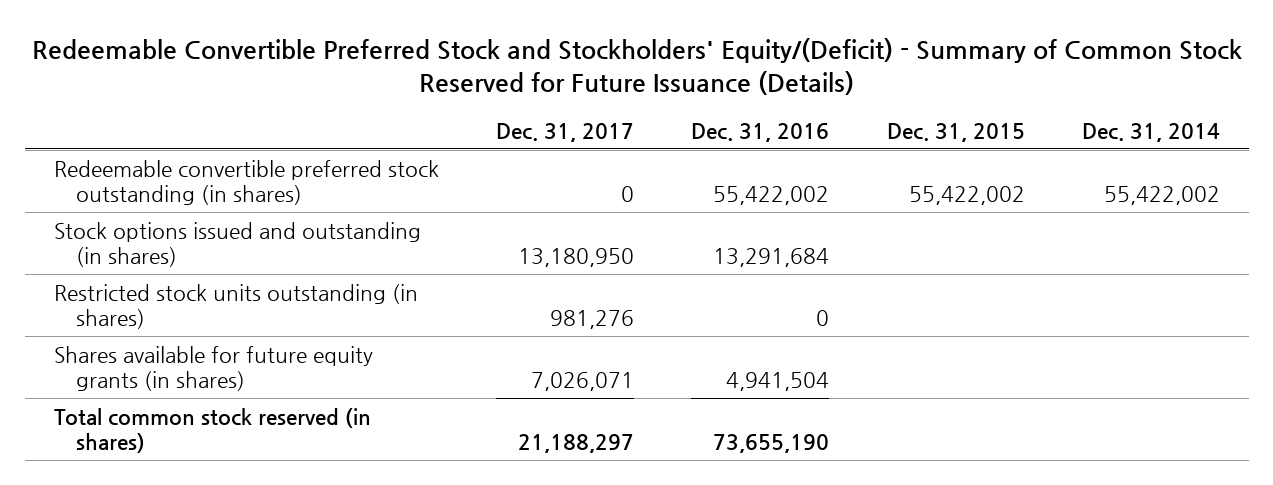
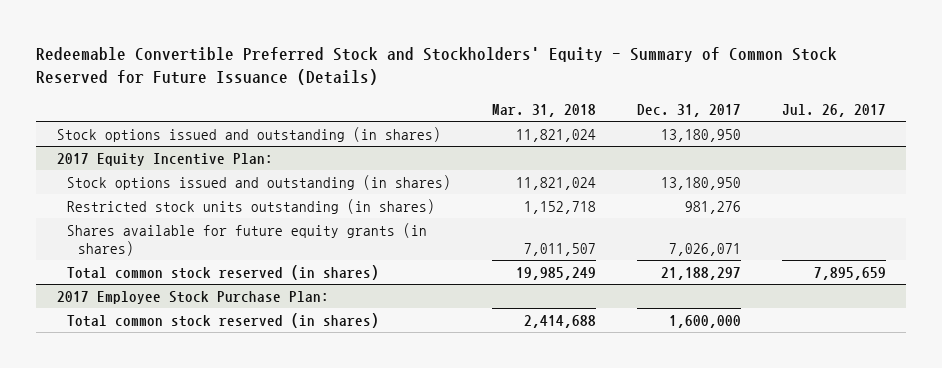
- Redeemable Convertible Preferred Stock and Stockholders' Equity/(Deficit) - Summary of Common Stock Reserved for Future Issuance (Details)
+ Redeemable Convertible Preferred Stock and Stockholders' Equity - Summary of Common Stock Reserved for Future Issuance (Details)
- | Dec. 31, 2017 | Dec. 31, 2016 | Dec. 31, 2015 | Dec. 31, 2014
+ | Mar. 31, 2018 | Dec. 31, 2017 | Jul. 26, 2017
- Redeemable convertible preferred stock outstanding (in shares) | 0 | 55,422,002 | 55,422,002 | 55,422,002
+ 2017 Equity Incentive Plan:
+ Stock options issued and outstanding (in shares) | 11,821,024 | 13,180,950 |
+ 2017 Employee Stock Purchase Plan:
+ Total common stock reserved (in shares) | 2,414,688 | 1,600,000 |

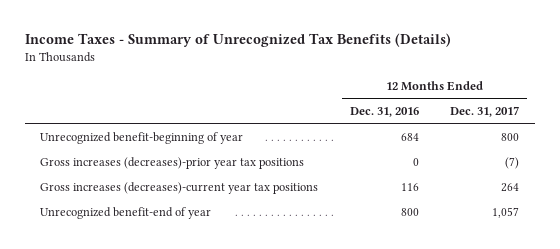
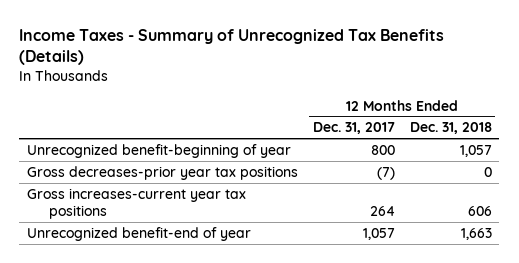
- | 12 Months Ended Dec. 31, 2016 | 12 Months Ended Dec. 31, 2017
+ | 12 Months Ended Dec. 31, 2017 | 12 Months Ended Dec. 31, 2018
- Gross increases (decreases)-prior year tax positions | 0 | (7)
- Gross increases (decreases)-current year tax positions | 116 | 264
+ Gross decreases-prior year tax positions | (7) | 0
+ Gross increases-current year tax positions | 264 | 606

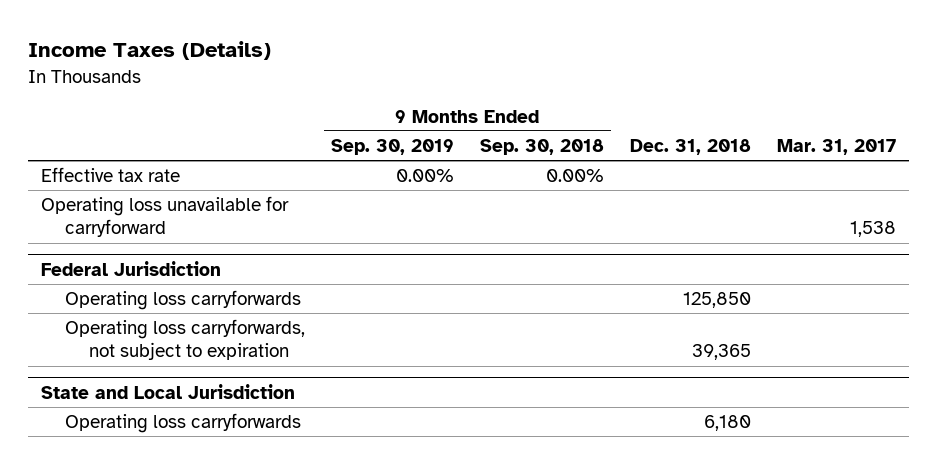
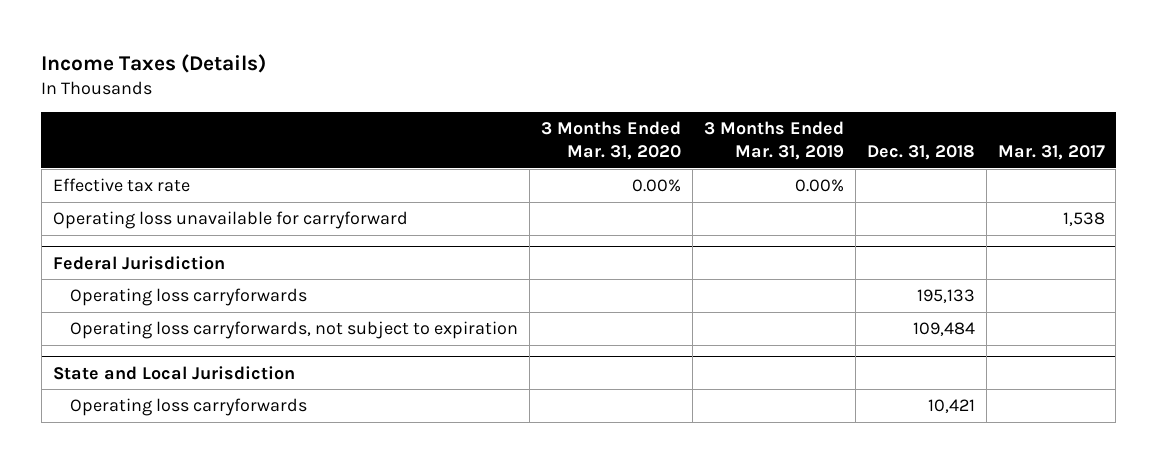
- | 9 Months Ended Sep. 30, 2019 | 9 Months Ended Sep. 30, 2018 | Dec. 31, 2018 | Mar. 31, 2017
+ | 3 Months Ended Mar. 31, 2020 | 3 Months Ended Mar. 31, 2019 | Dec. 31, 2018 | Mar. 31, 2017
@ Federal Jurisdiction
- Operating loss carryforwards | | | 125,850 |
- Operating loss carryforwards, not subject to expiration | | | 39,365 |
+ Operating loss carryforwards | | | 195,133 |
+ Operating loss carryforwards, not subject to expiration | | | 109,484 |
@ State and Local Jurisdiction
- Operating loss carryforwards | | | 6,180 |
+ Operating loss carryforwards | | | 10,421 |

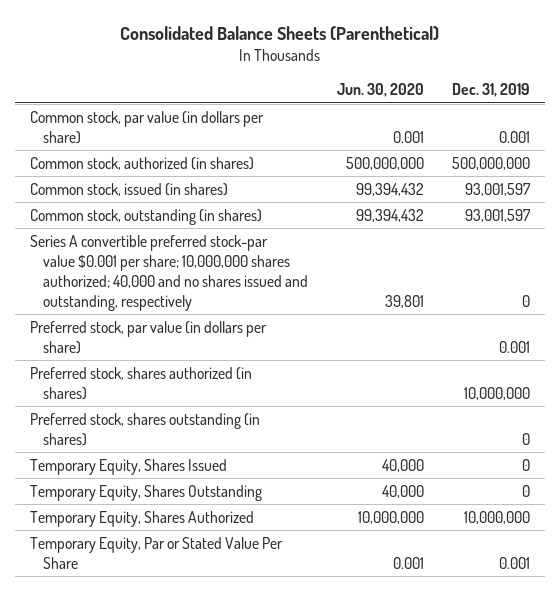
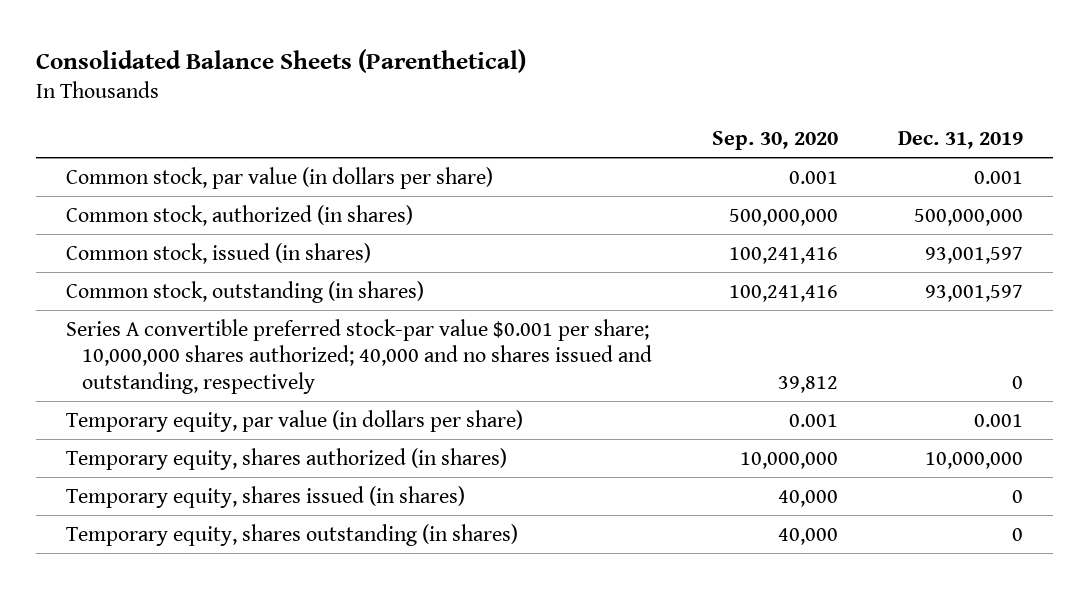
- | Jun. 30, 2020 | Dec. 31, 2019
+ | Sep. 30, 2020 | Dec. 31, 2019
- Preferred stock, par value (in dollars per share) | | 0.001
- Preferred stock, shares authorized (in shares) | | 10,000,000
- Preferred stock, shares outstanding (in shares) | | 0
- Temporary Equity, Shares Issued | 40,000 | 0
- Temporary Equity, Shares Outstanding | 40,000 | 0
- Temporary Equity, Shares Authorized | 10,000,000 | 10,000,000
- Temporary Equity, Par or Stated Value Per Share | 0.001 | 0.001
+ Temporary equity, par value (in dollars per share) | 0.001 | 0.001
+ Temporary equity, shares authorized (in shares) | 10,000,000 | 10,000,000
+ Temporary equity, shares issued (in shares) | 40,000 | 0
+ Temporary equity, shares outstanding (in shares) | 40,000 | 0

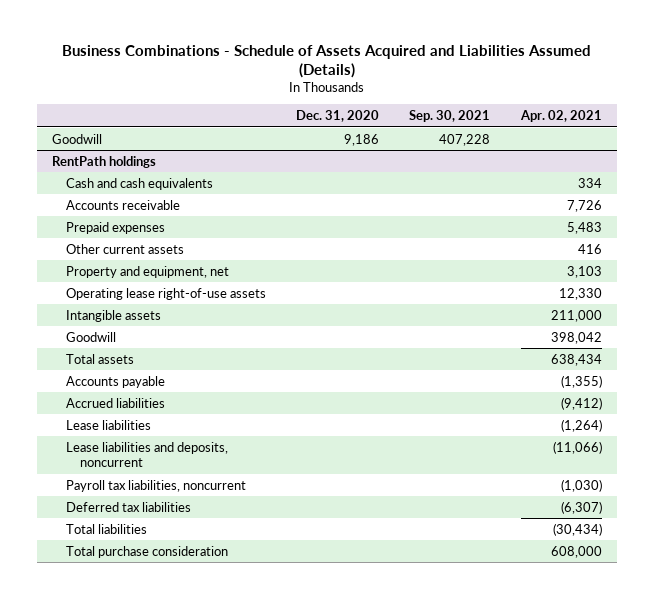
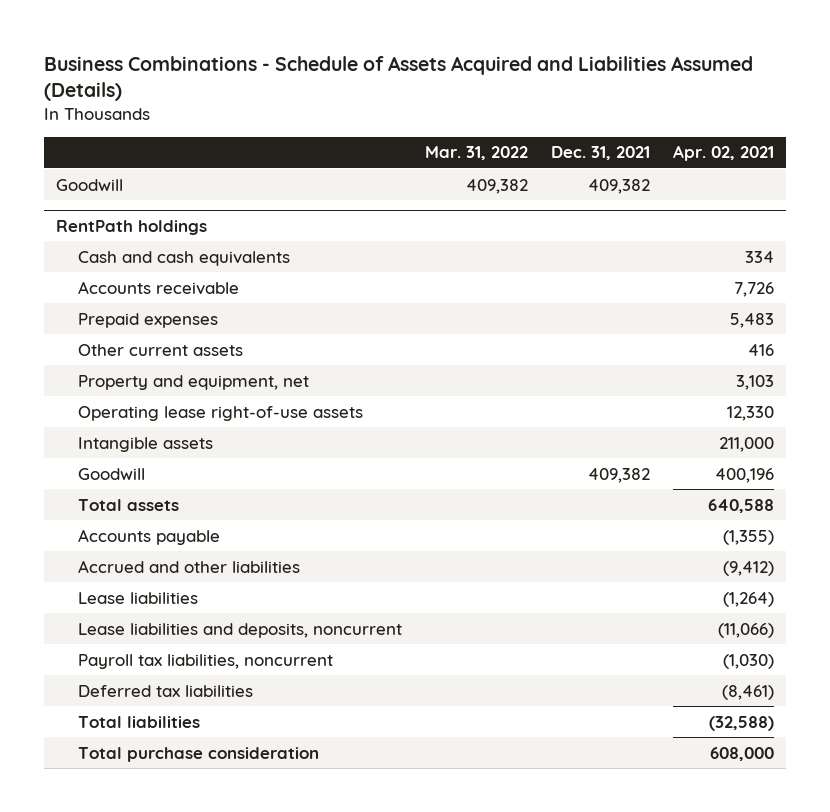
- | Dec. 31, 2020 | Sep. 30, 2021 | Apr. 02, 2021
+ | Mar. 31, 2022 | Dec. 31, 2021 | Apr. 02, 2021
@ RentPath holdings
- Goodwill | | | 398,042
- Total assets | | | 638,434
+ Goodwill | | 409,382 | 400,196
+ Total assets | | | 640,588
- Accrued liabilities | | | (9,412)
+ Accrued and other liabilities | | | (9,412)
- Deferred tax liabilities | | | (6,307)
- Total liabilities | | | (30,434)
+ Deferred tax liabilities | | | (8,461)
+ Total liabilities | | | (32,588)

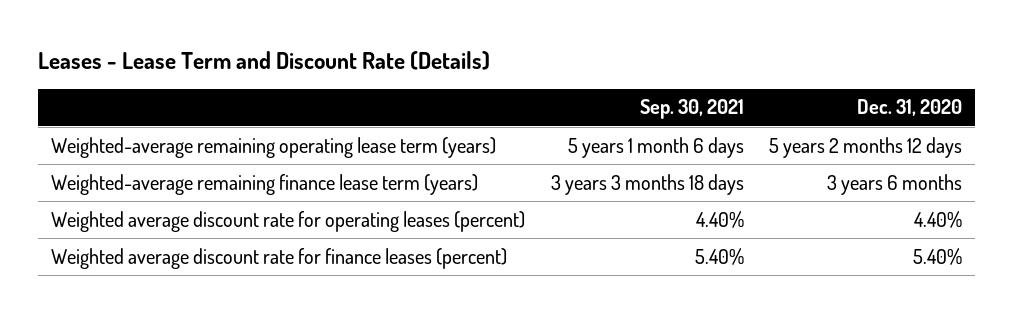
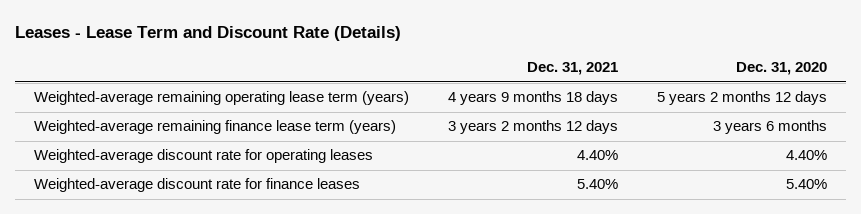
- | Sep. 30, 2021 | Dec. 31, 2020
+ | Dec. 31, 2021 | Dec. 31, 2020
- Weighted average discount rate for operating leases (percent) | 4.40% | 4.40%
- Weighted average discount rate for finance leases (percent) | 5.40% | 5.40%
+ Weighted-average discount rate for operating leases | 4.40% | 4.40%
+ Weighted-average discount rate for finance leases | 5.40% | 5.40%

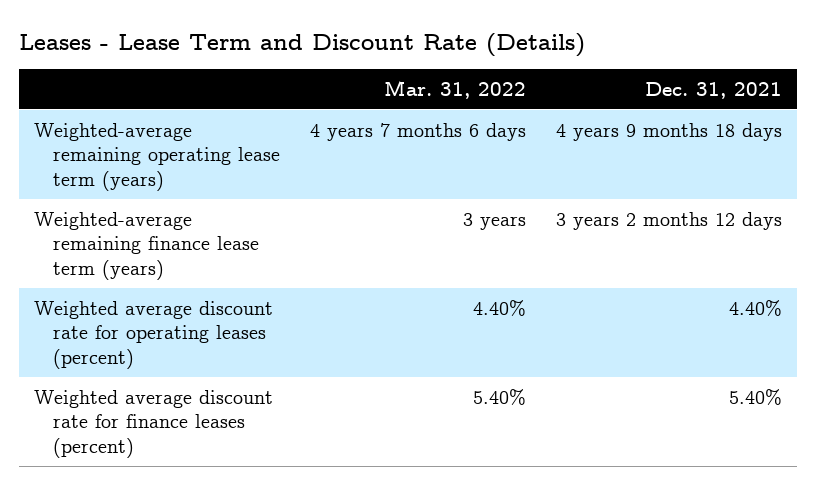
- | Dec. 31, 2021 | Dec. 31, 2020
+ | Mar. 31, 2022 | Dec. 31, 2021
- Weighted-average discount rate for operating leases | 4.40% | 4.40%
- Weighted-average discount rate for finance leases | 5.40% | 5.40%
+ Weighted average discount rate for operating leases (percent) | 4.40% | 4.40%
+ Weighted average discount rate for finance leases (percent) | 5.40% | 5.40%

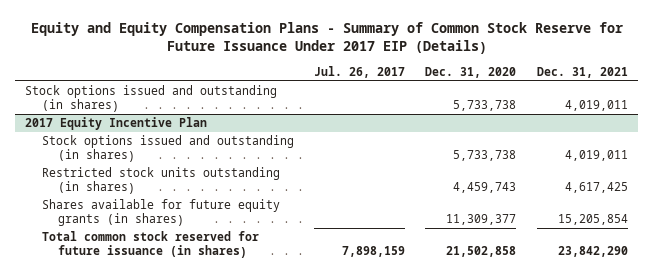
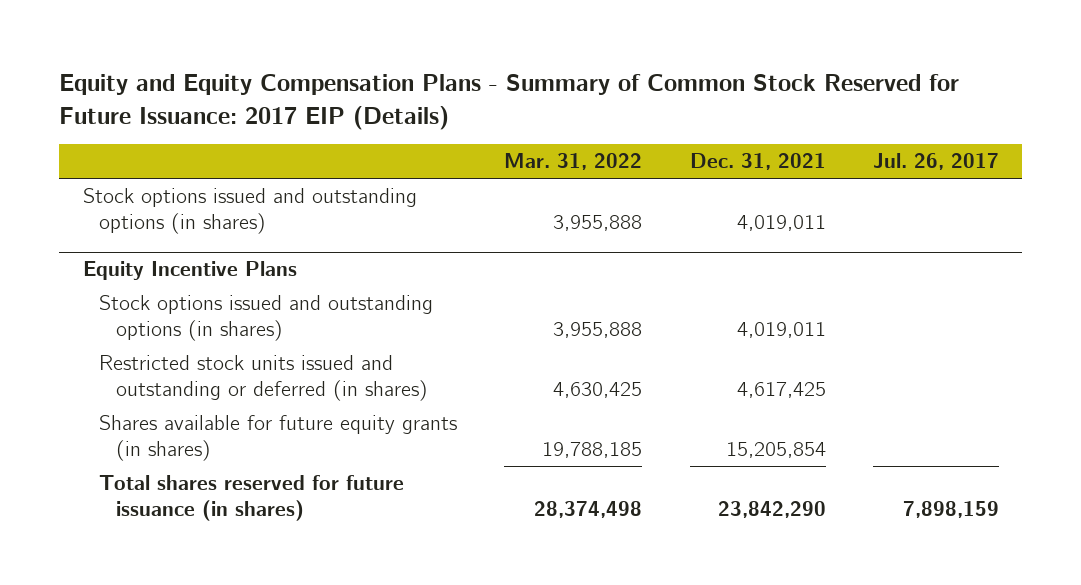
- Equity and Equity Compensation Plans - Summary of Common Stock Reserve for Future Issuance Under 2017 EIP (Details)
+ Equity and Equity Compensation Plans - Summary of Common Stock Reserved for Future Issuance: 2017 EIP (Details)
- | Jul. 26, 2017 | Dec. 31, 2020 | Dec. 31, 2021
+ | Mar. 31, 2022 | Dec. 31, 2021 | Jul. 26, 2017
- Stock options issued and outstanding (in shares) | | 5,733,738 | 4,019,011
- 2017 Equity Incentive Plan
- Stock options issued and outstanding (in shares) | | 5,733,738 | 4,019,011
- Restricted stock units outstanding (in shares) | | 4,459,743 | 4,617,425
+ Stock options issued and outstanding options (in shares) | 3,955,888 | 4,019,011 |
+ Equity Incentive Plans
+ Stock options issued and outstanding options (in shares) | 3,955,888 | 4,019,011 |
+ Restricted stock units issued and outstanding or deferred (in shares) | 4,630,425 | 4,617,425 |
- Total common stock reserved for future issuance (in shares) | 7,898,159 | 21,502,858 | 23,842,290
+ Total shares reserved for future issuance (in shares) | 28,374,498 | 23,842,290 | 7,898,159

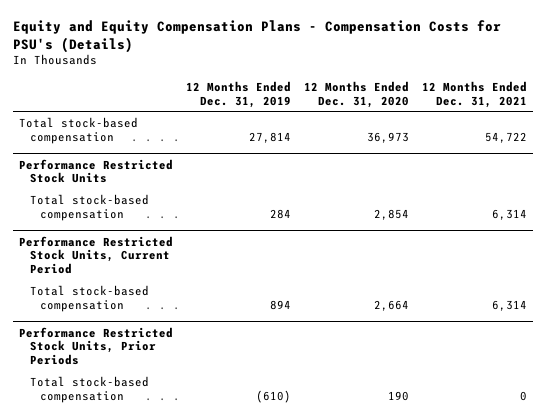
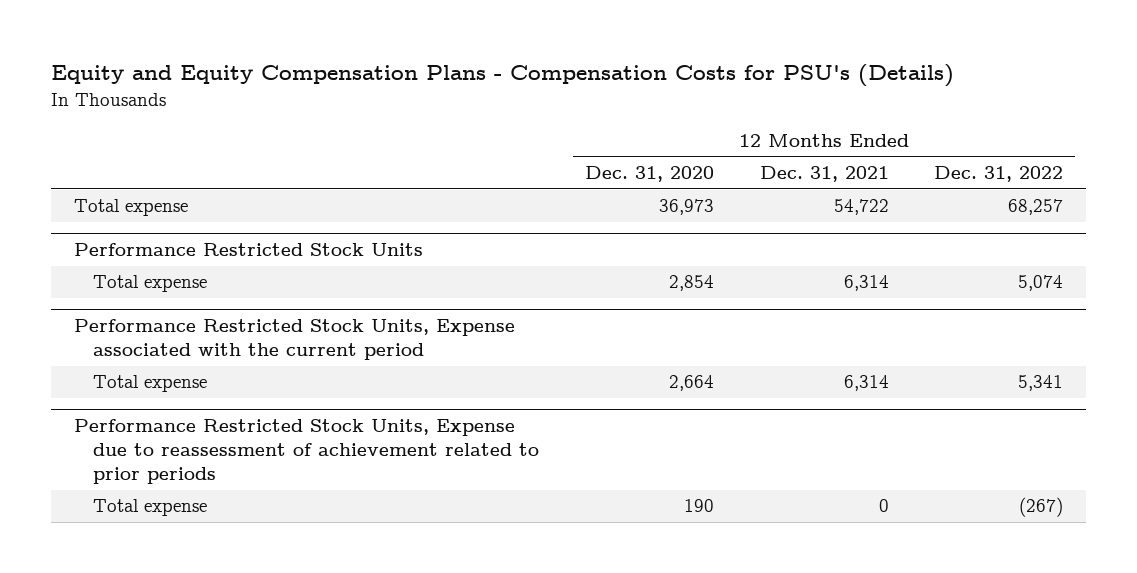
- | 12 Months Ended Dec. 31, 2019 | 12 Months Ended Dec. 31, 2020 | 12 Months Ended Dec. 31, 2021
+ | 12 Months Ended Dec. 31, 2020 | 12 Months Ended Dec. 31, 2021 | 12 Months Ended Dec. 31, 2022
- Total stock-based compensation | 27,814 | 36,973 | 54,722
+ Total expense | 36,973 | 54,722 | 68,257
@ Performance Restricted Stock Units
- Total stock-based compensation | 284 | 2,854 | 6,314
- Performance Restricted Stock Units, Current Period
- Total stock-based compensation | 894 | 2,664 | 6,314
- Performance Restricted Stock Units, Prior Periods
- Total stock-based compensation | (610) | 190 | 0
@ Performance Restricted Stock Units
+ Total expense | 2,854 | 6,314 | 5,074
+ Performance Restricted Stock Units, Expense associated with the current period
+ Total expense | 2,664 | 6,314 | 5,341
+ Performance Restricted Stock Units, Expense due to reassessment of achievement related to prior periods
+ Total expense | 190 | 0 | (267)

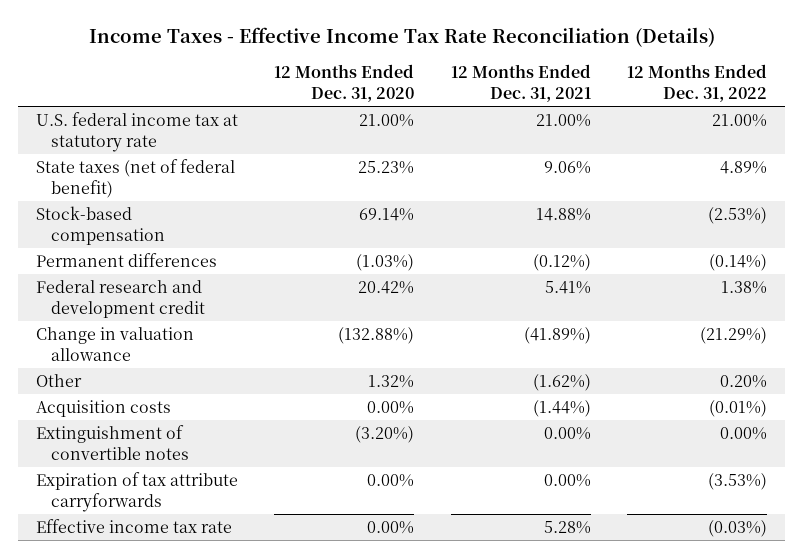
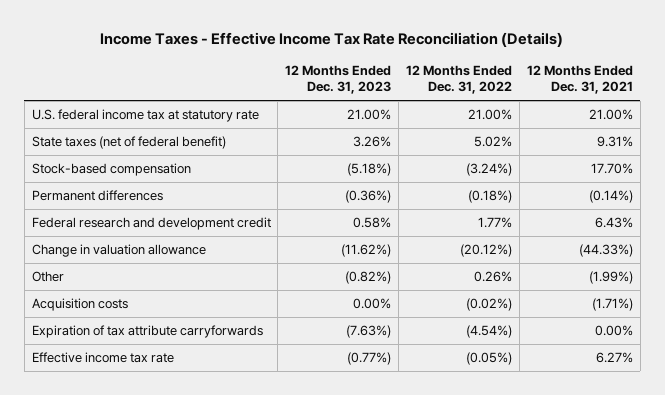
- | 12 Months Ended Dec. 31, 2020 | 12 Months Ended Dec. 31, 2021 | 12 Months Ended Dec. 31, 2022
+ | 12 Months Ended Dec. 31, 2023 | 12 Months Ended Dec. 31, 2022 | 12 Months Ended Dec. 31, 2021
- State taxes (net of federal benefit) | 25.23% | 9.06% | 4.89%
- Stock-based compensation | 69.14% | 14.88% | (2.53%)
- Permanent differences | (1.03%) | (0.12%) | (0.14%)
- Federal research and development credit | 20.42% | 5.41% | 1.38%
- Change in valuation allowance | (132.88%) | (41.89%) | (21.29%)
- Other | 1.32% | (1.62%) | 0.20%
- Acquisition costs | 0.00% | (1.44%) | (0.01%)
- Extinguishment of convertible notes | (3.20%) | 0.00% | 0.00%
- Expiration of tax attribute carryforwards | 0.00% | 0.00% | (3.53%)
- Effective income tax rate | 0.00% | 5.28% | (0.03%)
+ State taxes (net of federal benefit) | 3.26% | 5.02% | 9.31%
+ Stock-based compensation | (5.18%) | (3.24%) | 17.70%
+ Permanent differences | (0.36%) | (0.18%) | (0.14%)
+ Federal research and development credit | 0.58% | 1.77% | 6.43%
+ Change in valuation allowance | (11.62%) | (20.12%) | (44.33%)
+ Other | (0.82%) | 0.26% | (1.99%)
+ Acquisition costs | 0.00% | (0.02%) | (1.71%)
+ Expiration of tax attribute carryforwards | (7.63%) | (4.54%) | 0.00%
+ Effective income tax rate | (0.77%) | (0.05%) | 6.27%

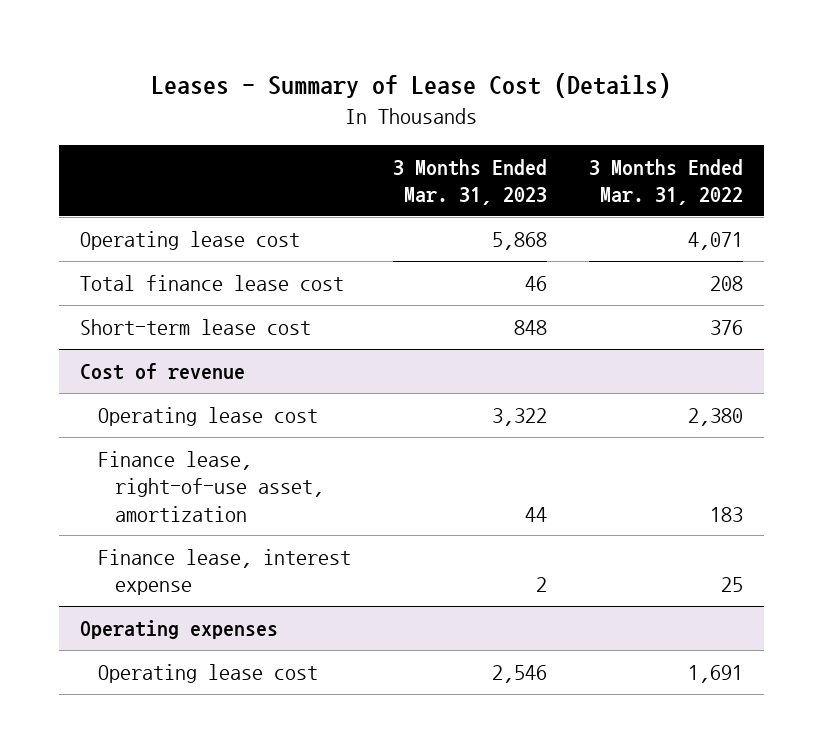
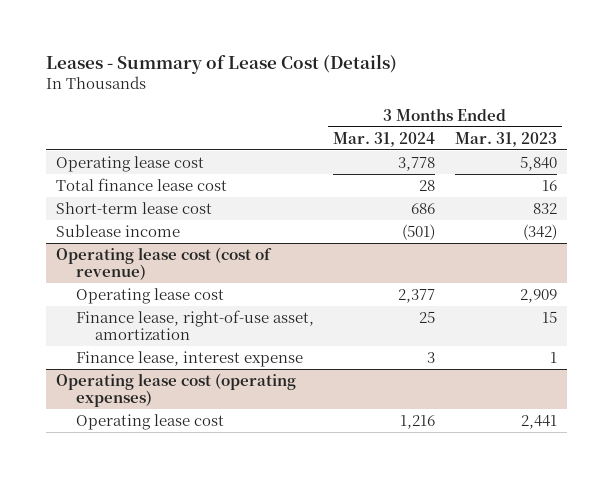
- | 3 Months Ended Mar. 31, 2023 | 3 Months Ended Mar. 31, 2022
+ | 3 Months Ended Mar. 31, 2024 | 3 Months Ended Mar. 31, 2023
- Operating lease cost | 5,868 | 4,071
- Total finance lease cost | 46 | 208
- Short-term lease cost | 848 | 376
- Cost of revenue
- Operating lease cost | 3,322 | 2,380
- Finance lease, right-of-use asset, amortization | 44 | 183
- Finance lease, interest expense | 2 | 25
- Operating expenses
- Operating lease cost | 2,546 | 1,691
+ Operating lease cost | 3,778 | 5,840
+ Total finance lease cost | 28 | 16
+ Short-term lease cost | 686 | 832
+ Sublease income | (501) | (342)
+ Operating lease cost (cost of revenue)
+ Operating lease cost | 2,377 | 2,909
+ Finance lease, right-of-use asset, amortization | 25 | 15
+ Finance lease, interest expense | 3 | 1
+ Operating lease cost (operating expenses)
+ Operating lease cost | 1,216 | 2,441

